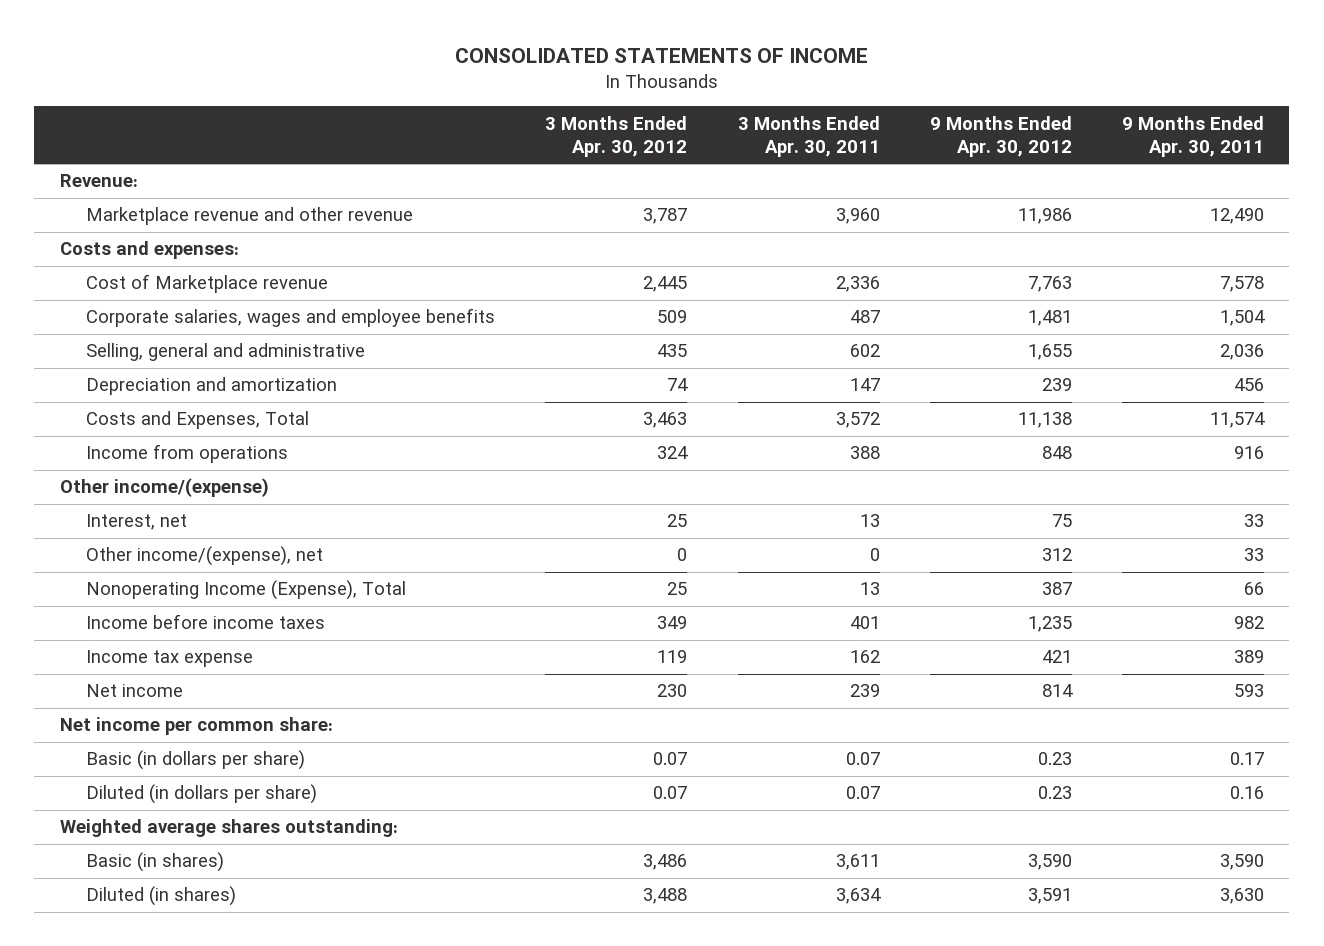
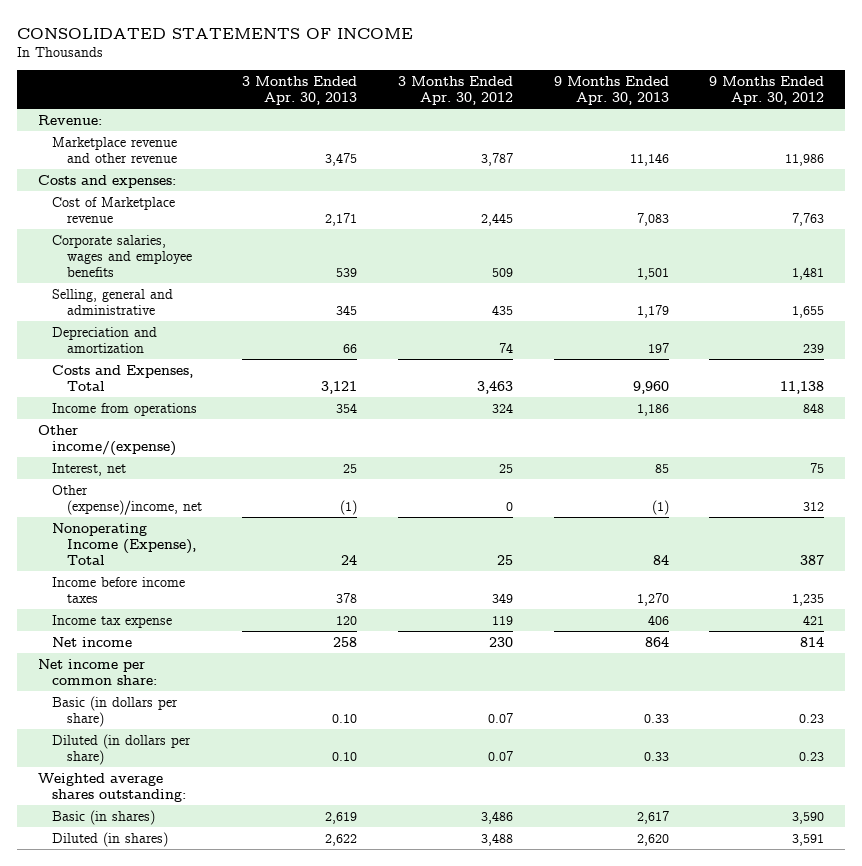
- | 3 Months Ended Apr. 30, 2012 | 3 Months Ended Apr. 30, 2011 | 9 Months Ended Apr. 30, 2012 | 9 Months Ended Apr. 30, 2011
+ | 3 Months Ended Apr. 30, 2013 | 3 Months Ended Apr. 30, 2012 | 9 Months Ended Apr. 30, 2013 | 9 Months Ended Apr. 30, 2012
- Other income/(expense), net | 0 | 0 | 312 | 33
+ Other (expense)/income, net | (1) | 0 | (1) | 312

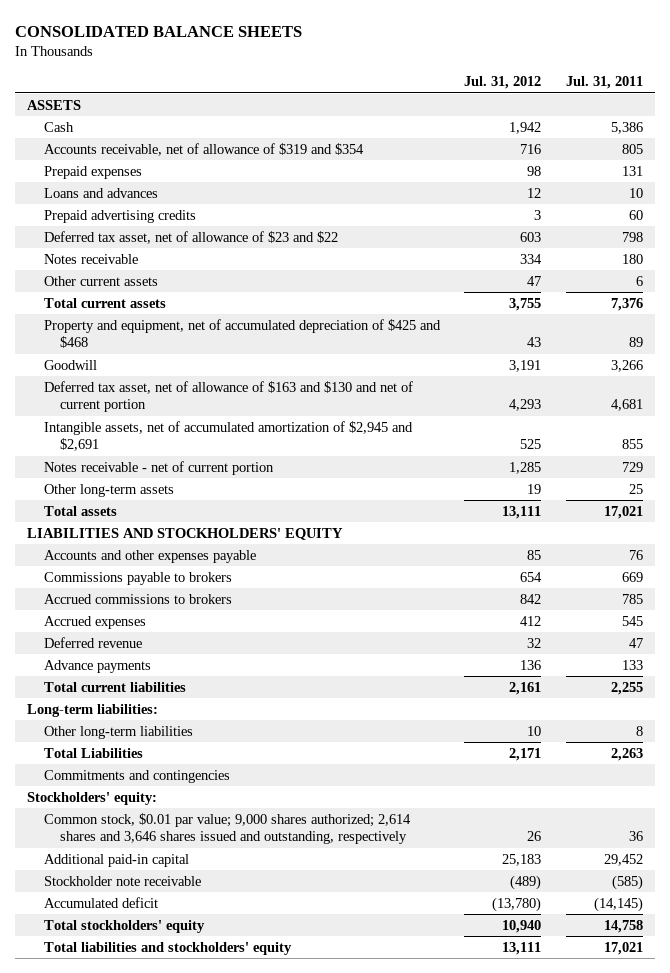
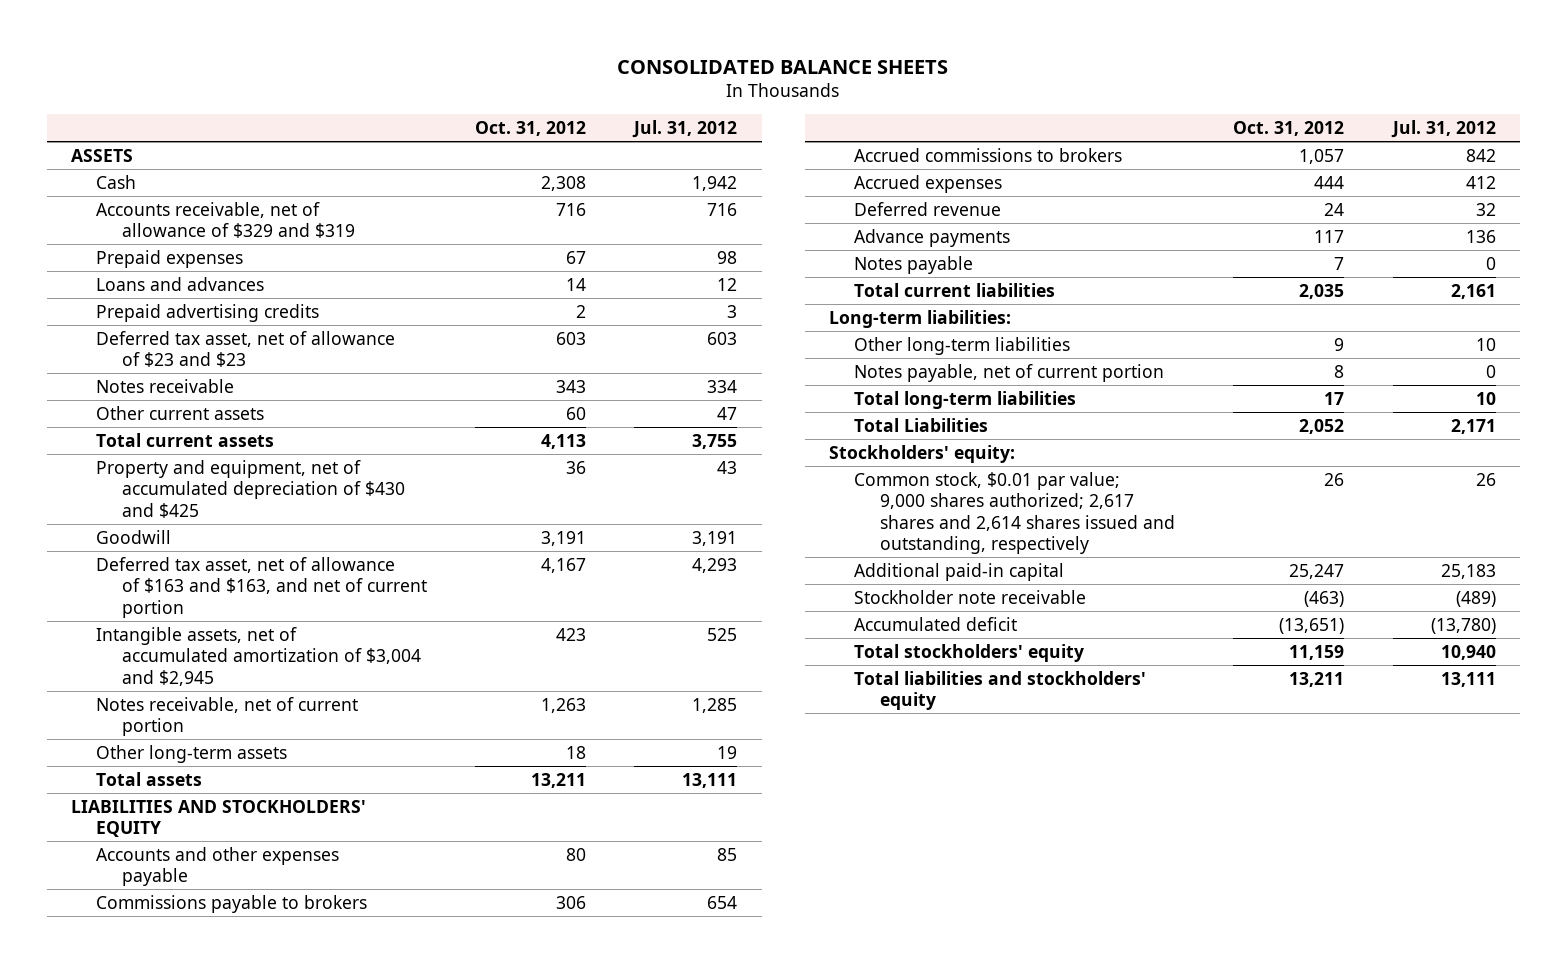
- | Jul. 31, 2012 | Jul. 31, 2011
+ | Oct. 31, 2012 | Jul. 31, 2012
- Accounts receivable, net of allowance of $319 and $354 | 716 | 805
+ Accounts receivable, net of allowance of $329 and $319 | 716 | 716
- Deferred tax asset, net of allowance of $23 and $22 | 603 | 798
+ Deferred tax asset, net of allowance of $23 and $23 | 603 | 603
- Property and equipment, net of accumulated depreciation of $425 and $468 | 43 | 89
+ Property and equipment, net of accumulated depreciation of $430 and $425 | 36 | 43
- Deferred tax asset, net of allowance of $163 and $130 and net of current portion | 4,293 | 4,681
- Intangible assets, net of accumulated amortization of $2,945 and $2,691 | 525 | 855
- Notes receivable - net of current portion | 1,285 | 729
+ Deferred tax asset, net of allowance of $163 and $163, and net of current portion | 4,167 | 4,293
+ Intangible assets, net of accumulated amortization of $3,004 and $2,945 | 423 | 525
+ Notes receivable, net of current portion | 1,263 | 1,285
+ Notes payable | 7 | 0
+ Notes payable, net of current portion | 8 | 0
+ Total long-term liabilities | 17 | 10
- Commitments and contingencies
- Common stock, $0.01 par value; 9,000 shares authorized; 2,614 shares and 3,646 shares issued and outstanding, respectively | 26 | 36
+ Common stock, $0.01 par value; 9,000 shares authorized; 2,617 shares and 2,614 shares issued and outstanding, respectively | 26 | 26

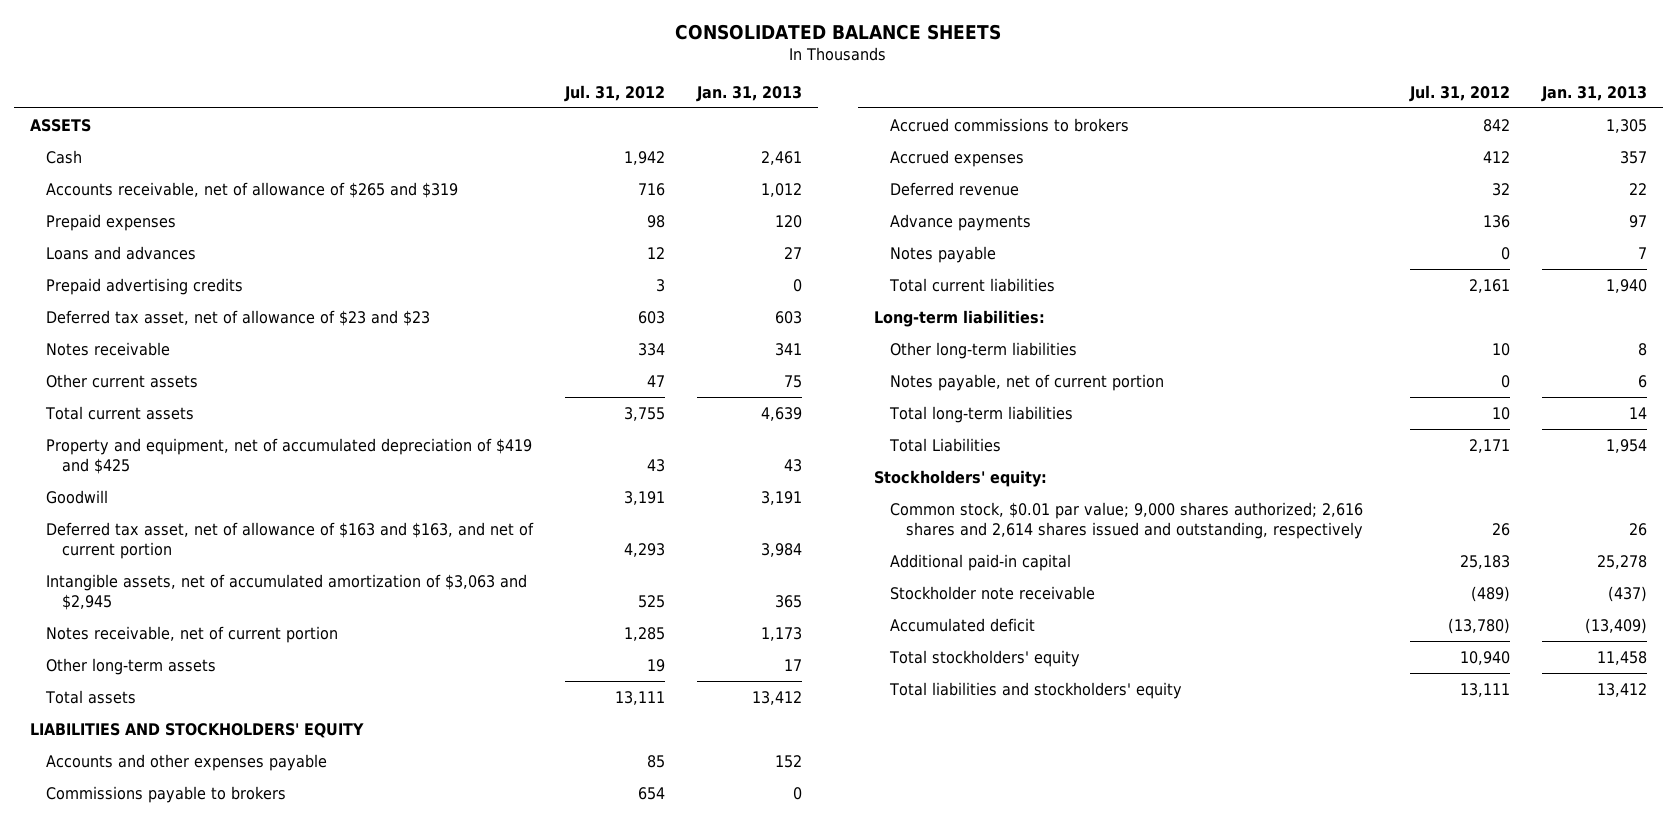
- | Oct. 31, 2012 | Jul. 31, 2012
+ | Jul. 31, 2012 | Jan. 31, 2013
- Accounts receivable, net of allowance of $329 and $319 | 716 | 716
+ Accounts receivable, net of allowance of $265 and $319 | 716 | 1,012
- Property and equipment, net of accumulated depreciation of $430 and $425 | 36 | 43
+ Property and equipment, net of accumulated depreciation of $419 and $425 | 43 | 43
- Intangible assets, net of accumulated amortization of $3,004 and $2,945 | 423 | 525
+ Intangible assets, net of accumulated amortization of $3,063 and $2,945 | 525 | 365
- Common stock, $0.01 par value; 9,000 shares authorized; 2,617 shares and 2,614 shares issued and outstanding, respectively | 26 | 26
+ Common stock, $0.01 par value; 9,000 shares authorized; 2,616 shares and 2,614 shares issued and outstanding, respectively | 26 | 26

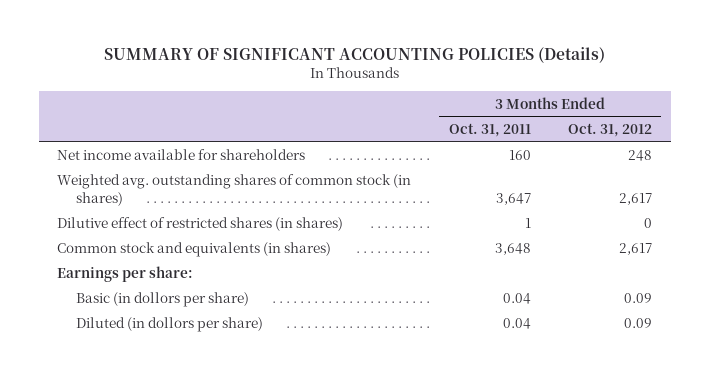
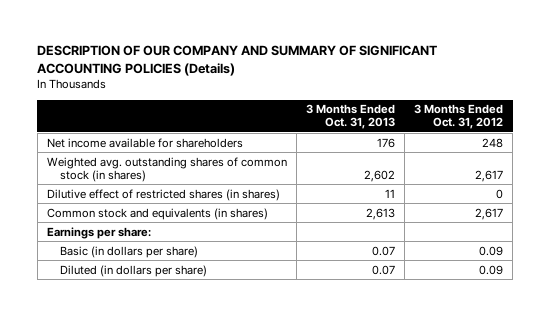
- SUMMARY OF SIGNIFICANT ACCOUNTING POLICIES (Details)
+ DESCRIPTION OF OUR COMPANY AND SUMMARY OF SIGNIFICANT ACCOUNTING POLICIES (Details)
- | 3 Months Ended Oct. 31, 2011 | 3 Months Ended Oct. 31, 2012
+ | 3 Months Ended Oct. 31, 2013 | 3 Months Ended Oct. 31, 2012
- Basic (in dollors per share) | 0.04 | 0.09
- Diluted (in dollors per share) | 0.04 | 0.09
+ Basic (in dollars per share) | 0.07 | 0.09
+ Diluted (in dollars per share) | 0.07 | 0.09

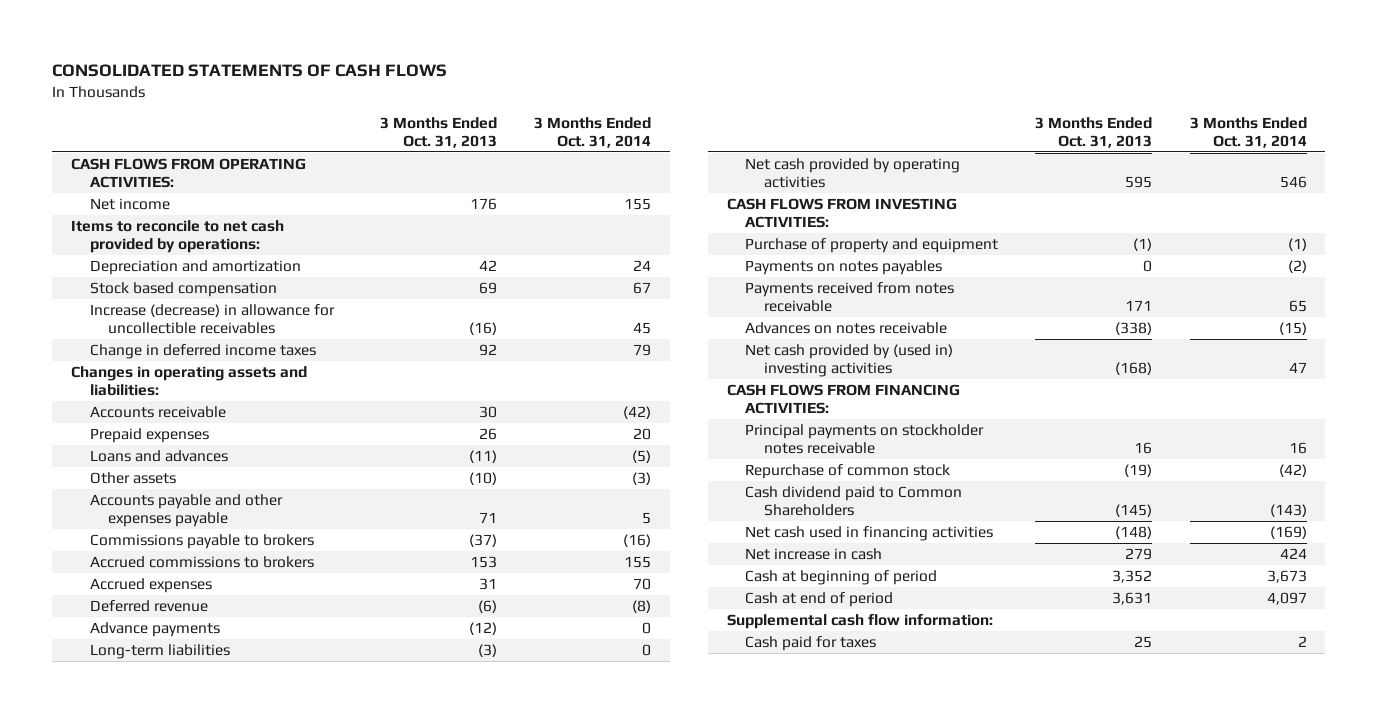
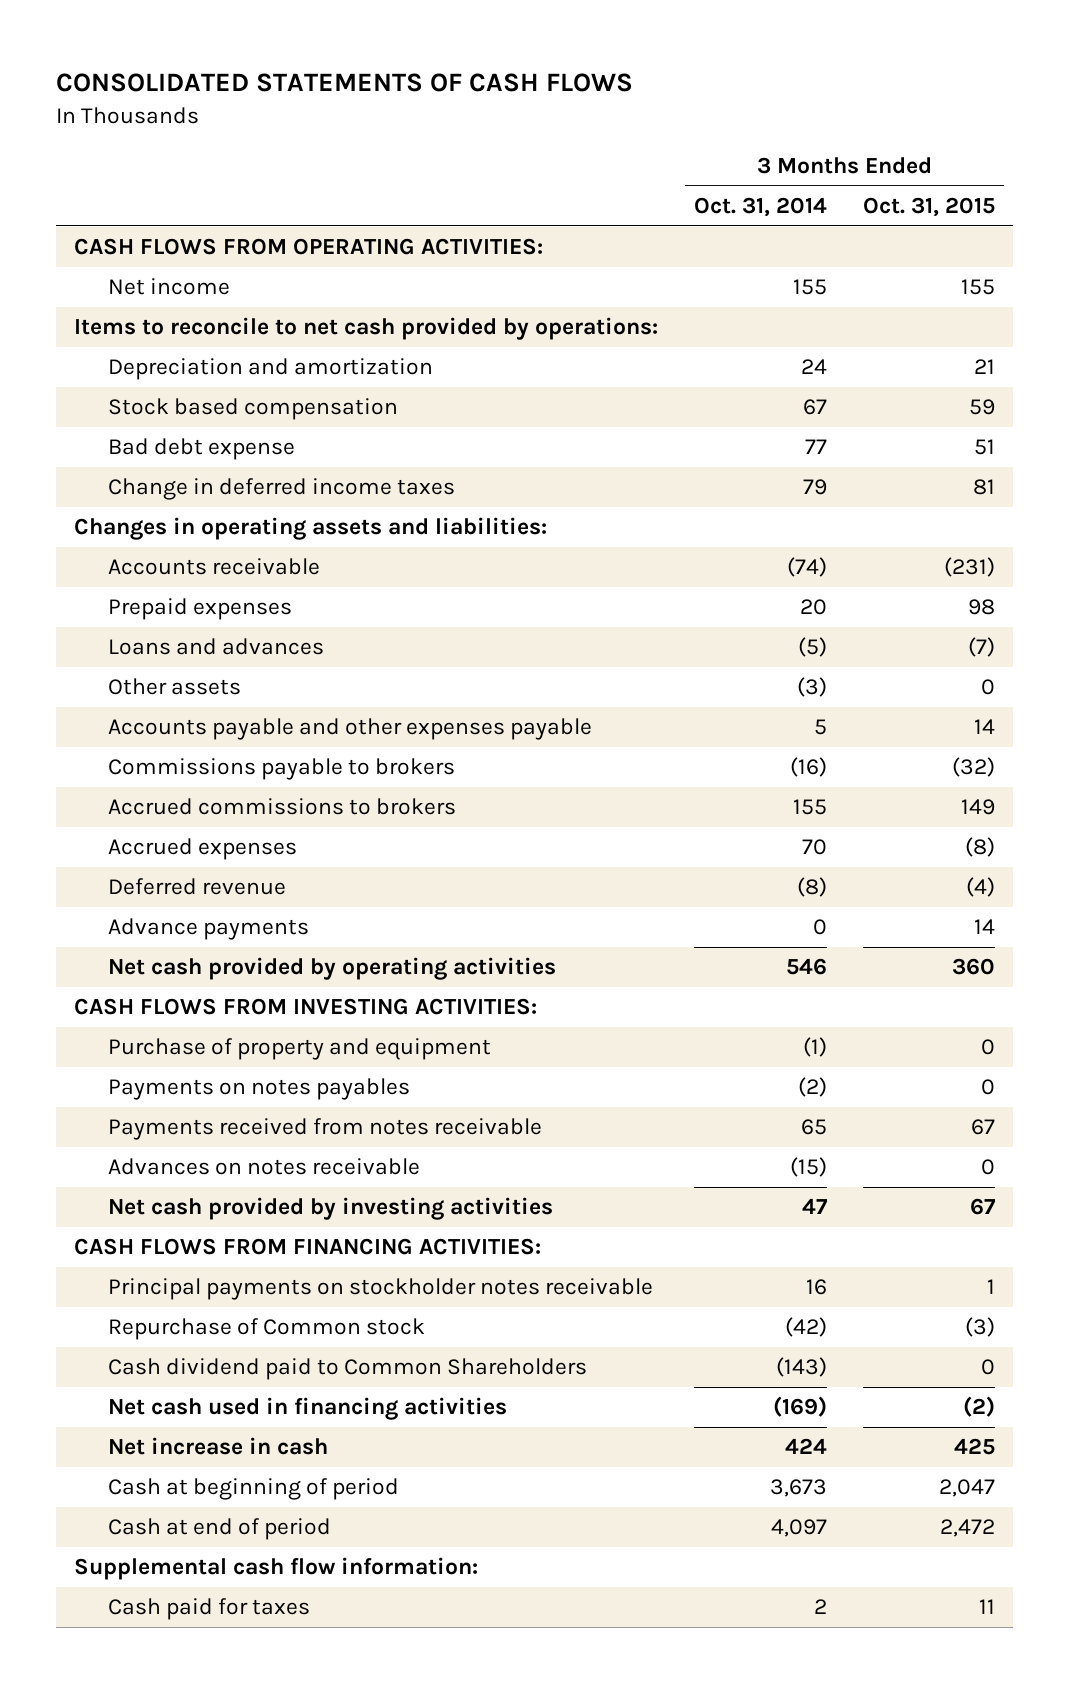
- | 3 Months Ended Oct. 31, 2013 | 3 Months Ended Oct. 31, 2014
+ | 3 Months Ended Oct. 31, 2014 | 3 Months Ended Oct. 31, 2015
- Increase (decrease) in allowance for uncollectible receivables | (16) | 45
+ Bad debt expense | 77 | 51
- Accounts receivable | 30 | (42)
+ Accounts receivable | (74) | (231)
- Long-term liabilities | (3) | 0
- Net cash provided by (used in) investing activities | (168) | 47
+ Net cash provided by investing activities | 47 | 67
- Repurchase of common stock | (19) | (42)
+ Repurchase of Common stock | (42) | (3)

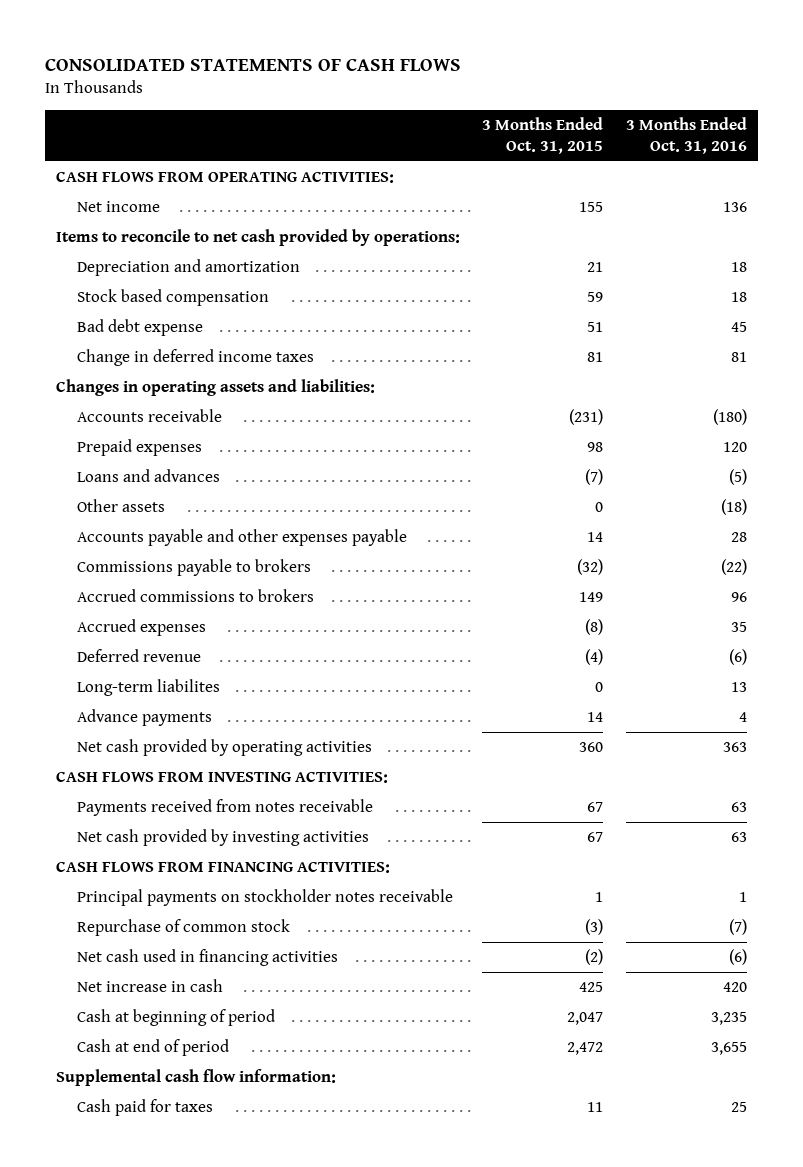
- | 3 Months Ended Oct. 31, 2014 | 3 Months Ended Oct. 31, 2015
+ | 3 Months Ended Oct. 31, 2015 | 3 Months Ended Oct. 31, 2016
+ Long-term liabilites | 0 | 13
- Purchase of property and equipment | (1) | 0
- Payments on notes payables | (2) | 0
- Advances on notes receivable | (15) | 0
- Repurchase of Common stock | (42) | (3)
- Cash dividend paid to Common Shareholders | (143) | 0
+ Repurchase of common stock | (3) | (7)

